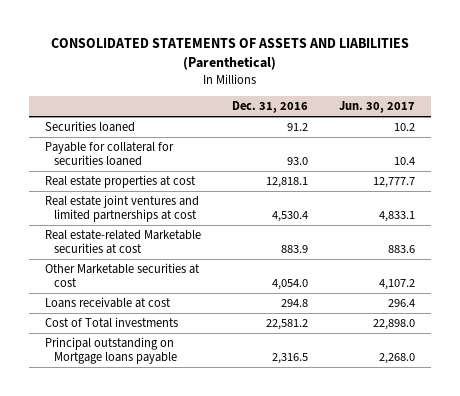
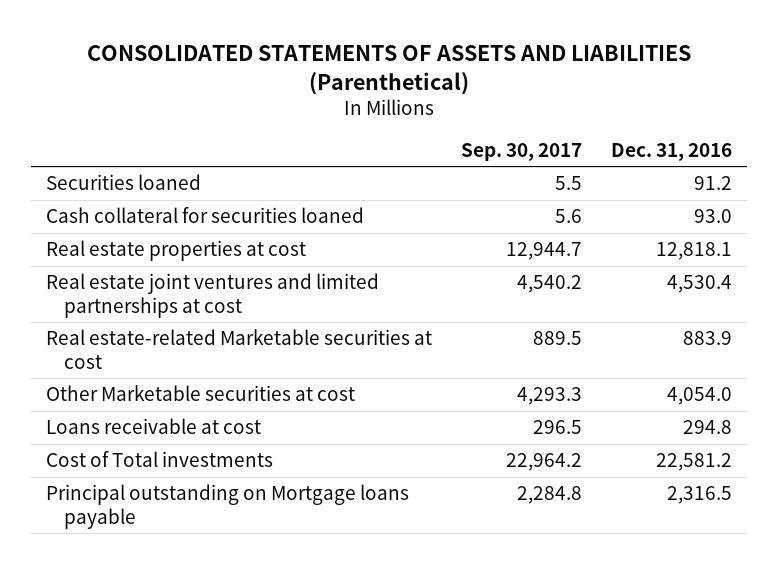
- | Dec. 31, 2016 | Jun. 30, 2017
+ | Sep. 30, 2017 | Dec. 31, 2016
- Payable for collateral for securities loaned | 93.0 | 10.4
+ Cash collateral for securities loaned | 5.6 | 93.0

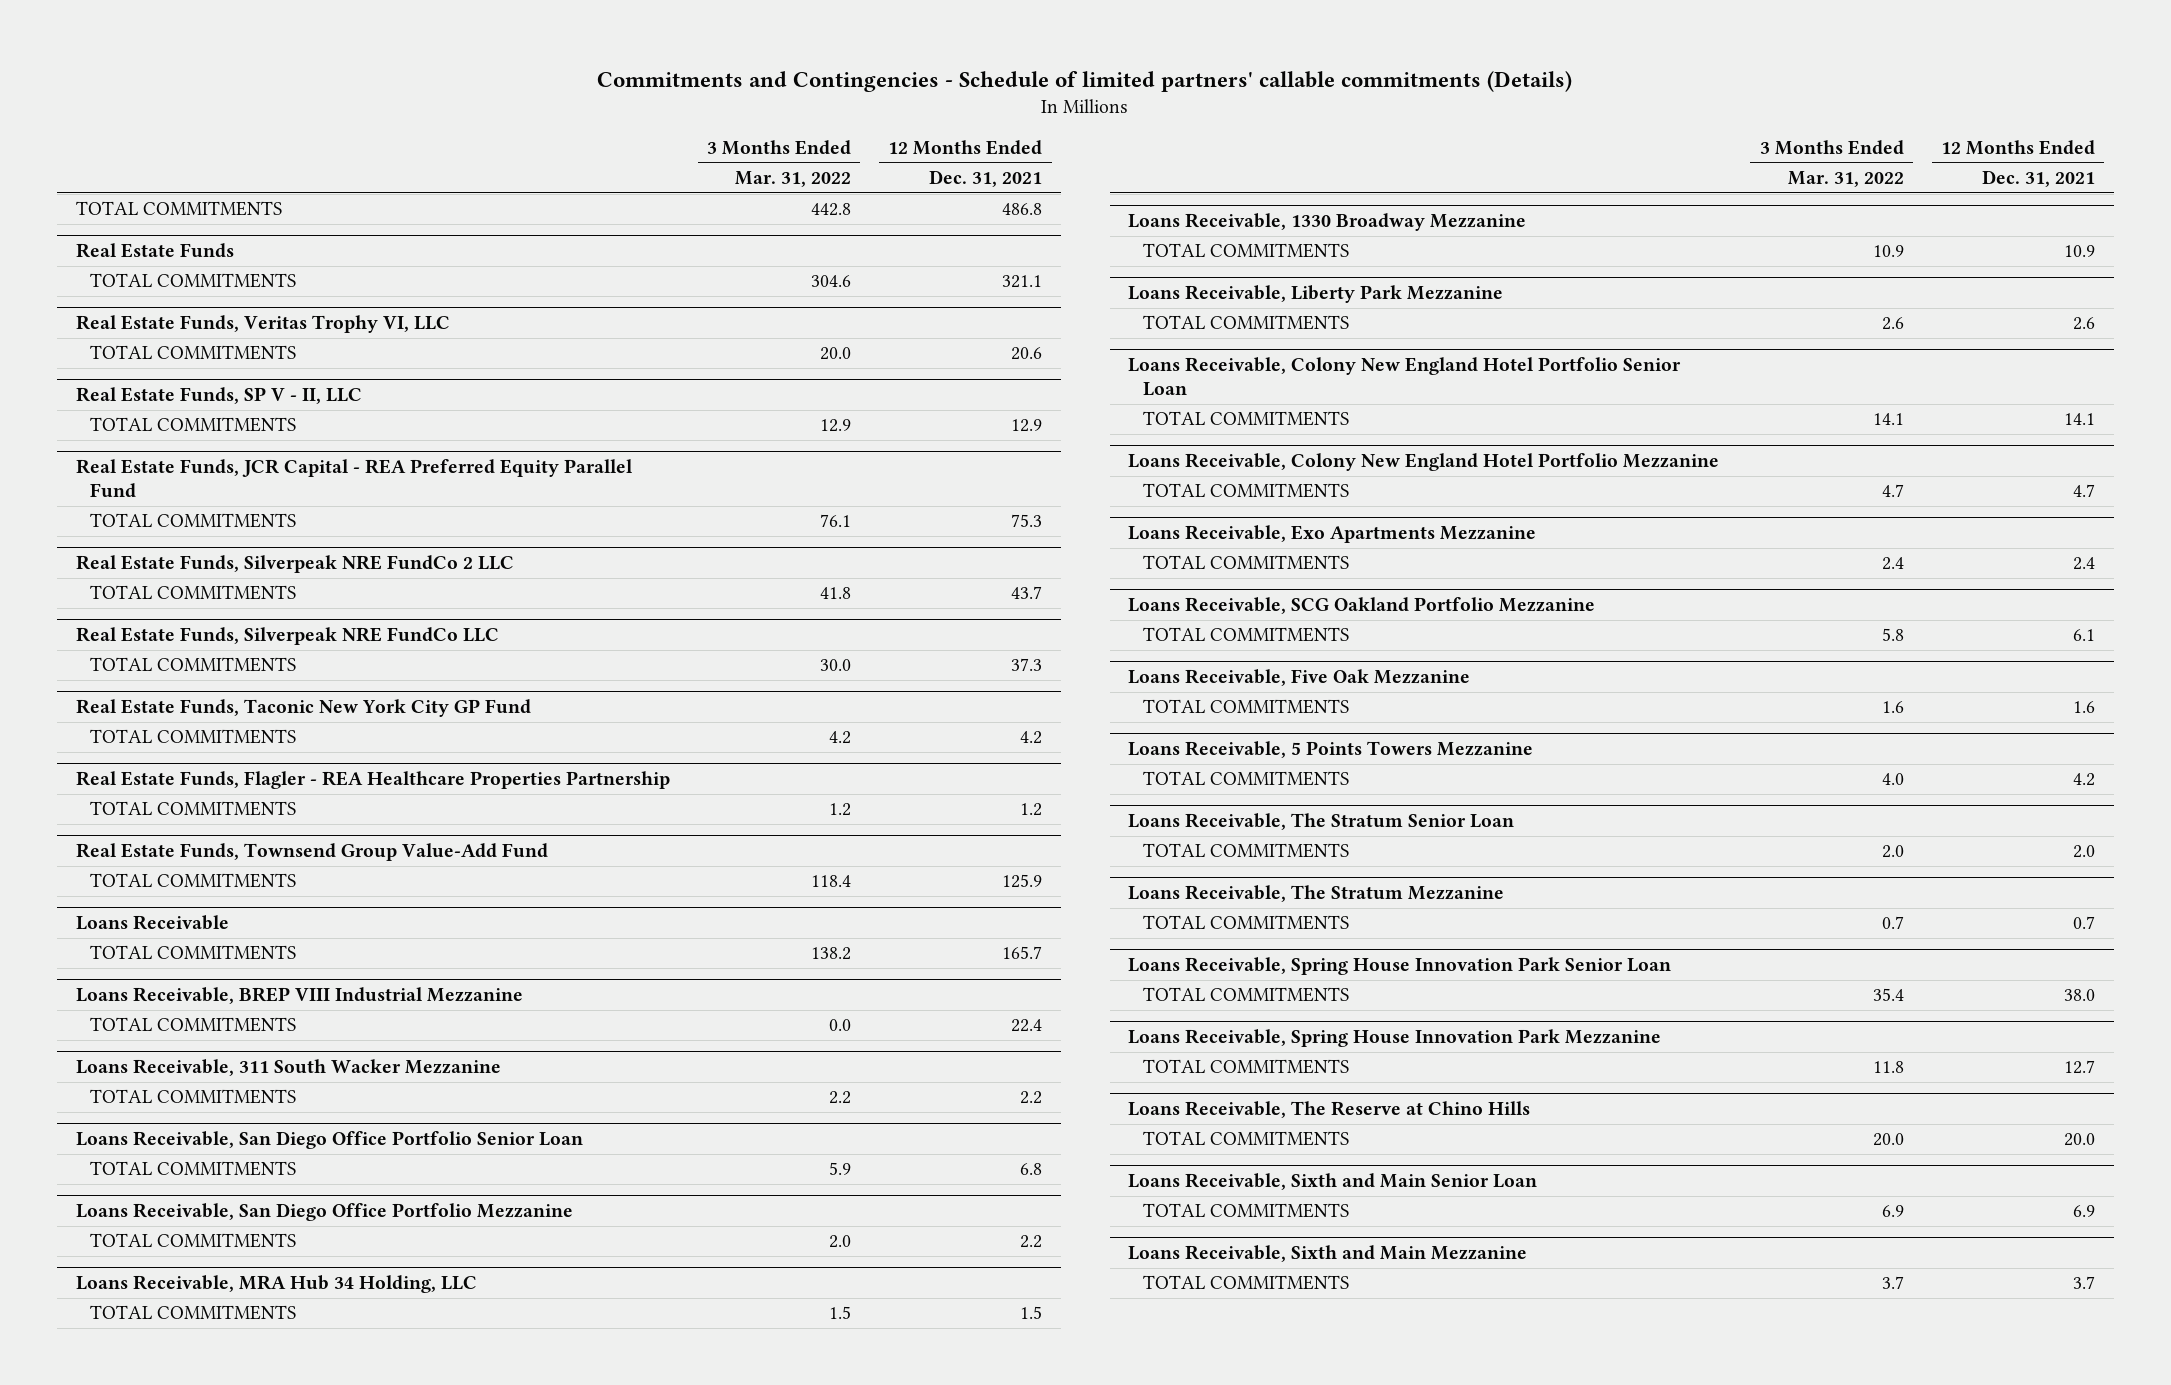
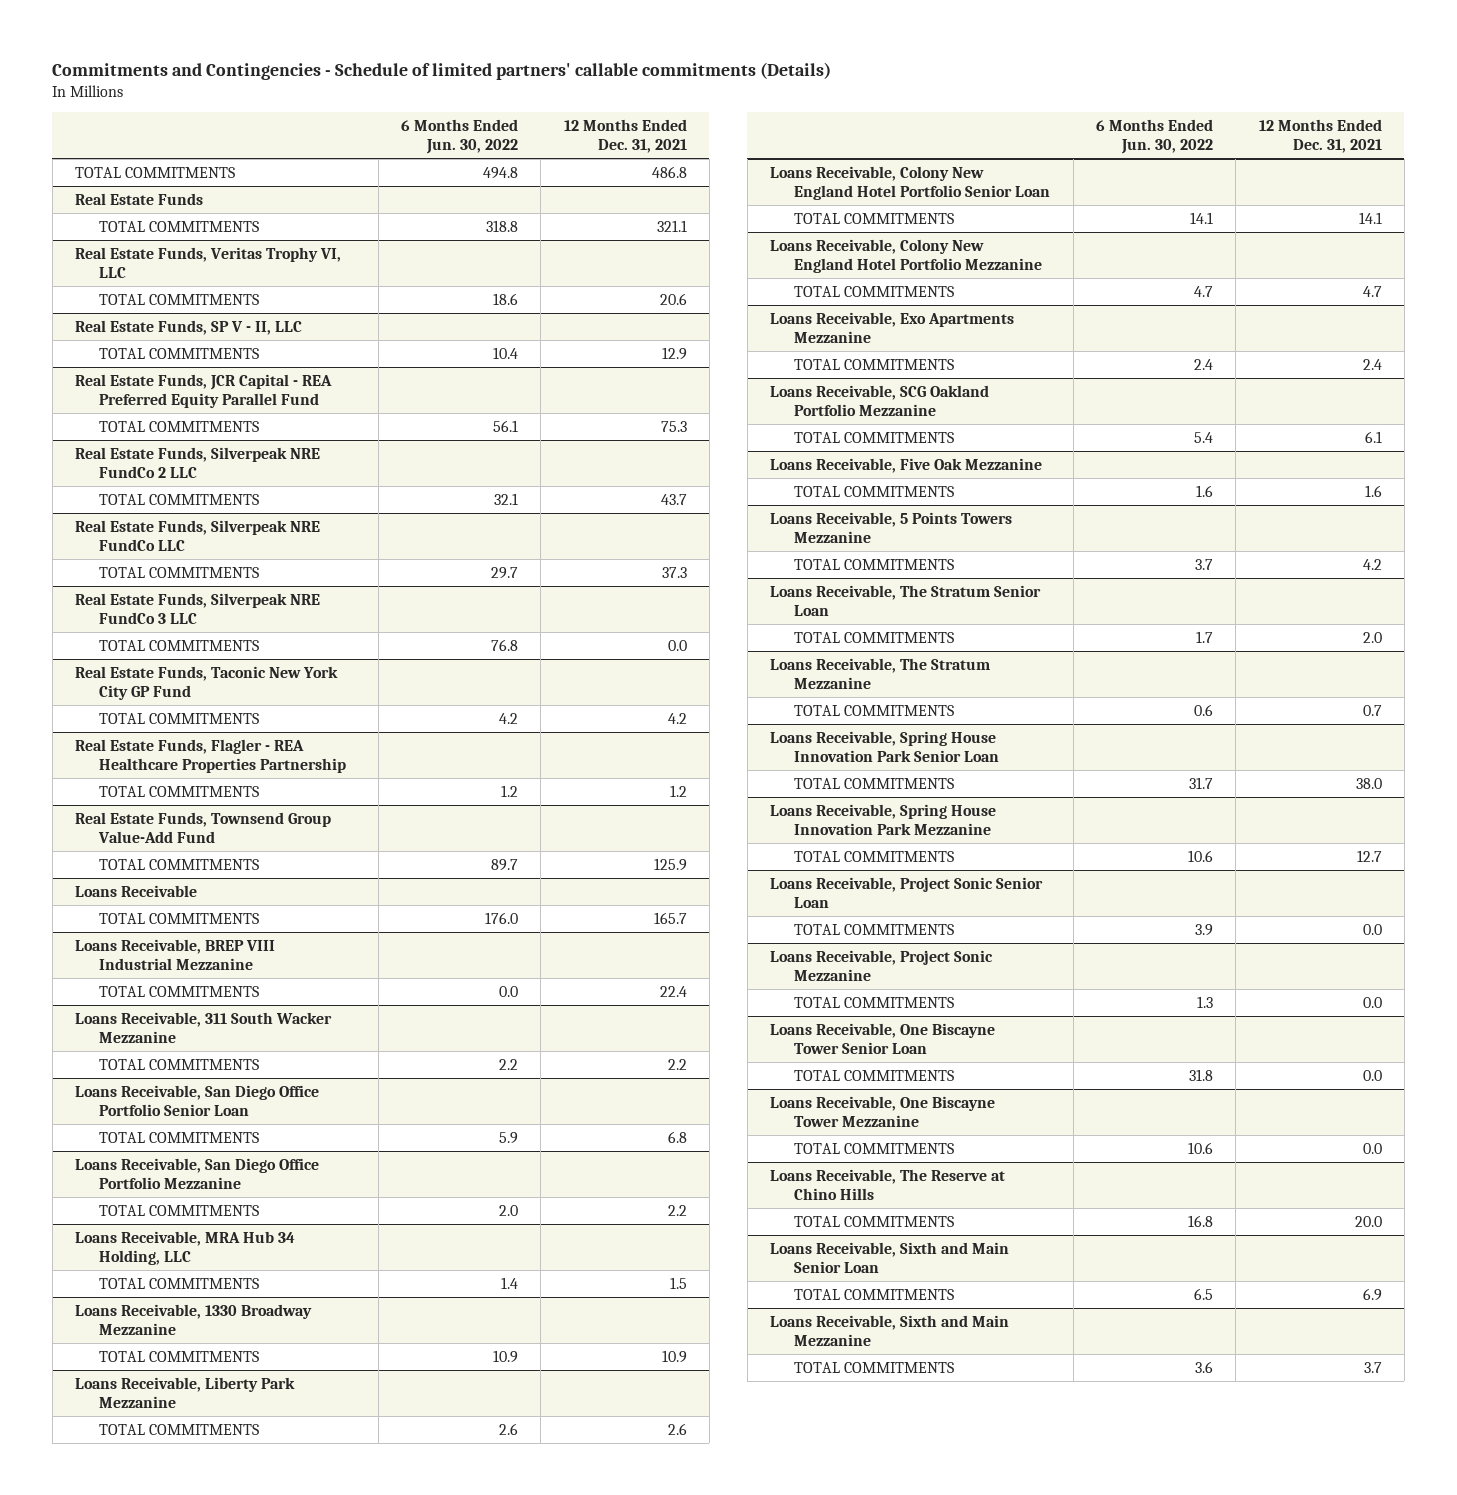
- | 3 Months Ended Mar. 31, 2022 | 12 Months Ended Dec. 31, 2021
+ | 6 Months Ended Jun. 30, 2022 | 12 Months Ended Dec. 31, 2021
+ Real Estate Funds, Silverpeak NRE FundCo 3 LLC
+ TOTAL COMMITMENTS | 76.8 | 0.0
+ Loans Receivable, Project Sonic Senior Loan
+ TOTAL COMMITMENTS | 3.9 | 0.0
+ Loans Receivable, Project Sonic Mezzanine
+ TOTAL COMMITMENTS | 1.3 | 0.0
+ Loans Receivable, One Biscayne Tower Senior Loan
+ TOTAL COMMITMENTS | 31.8 | 0.0
+ Loans Receivable, One Biscayne Tower Mezzanine
+ TOTAL COMMITMENTS | 10.6 | 0.0

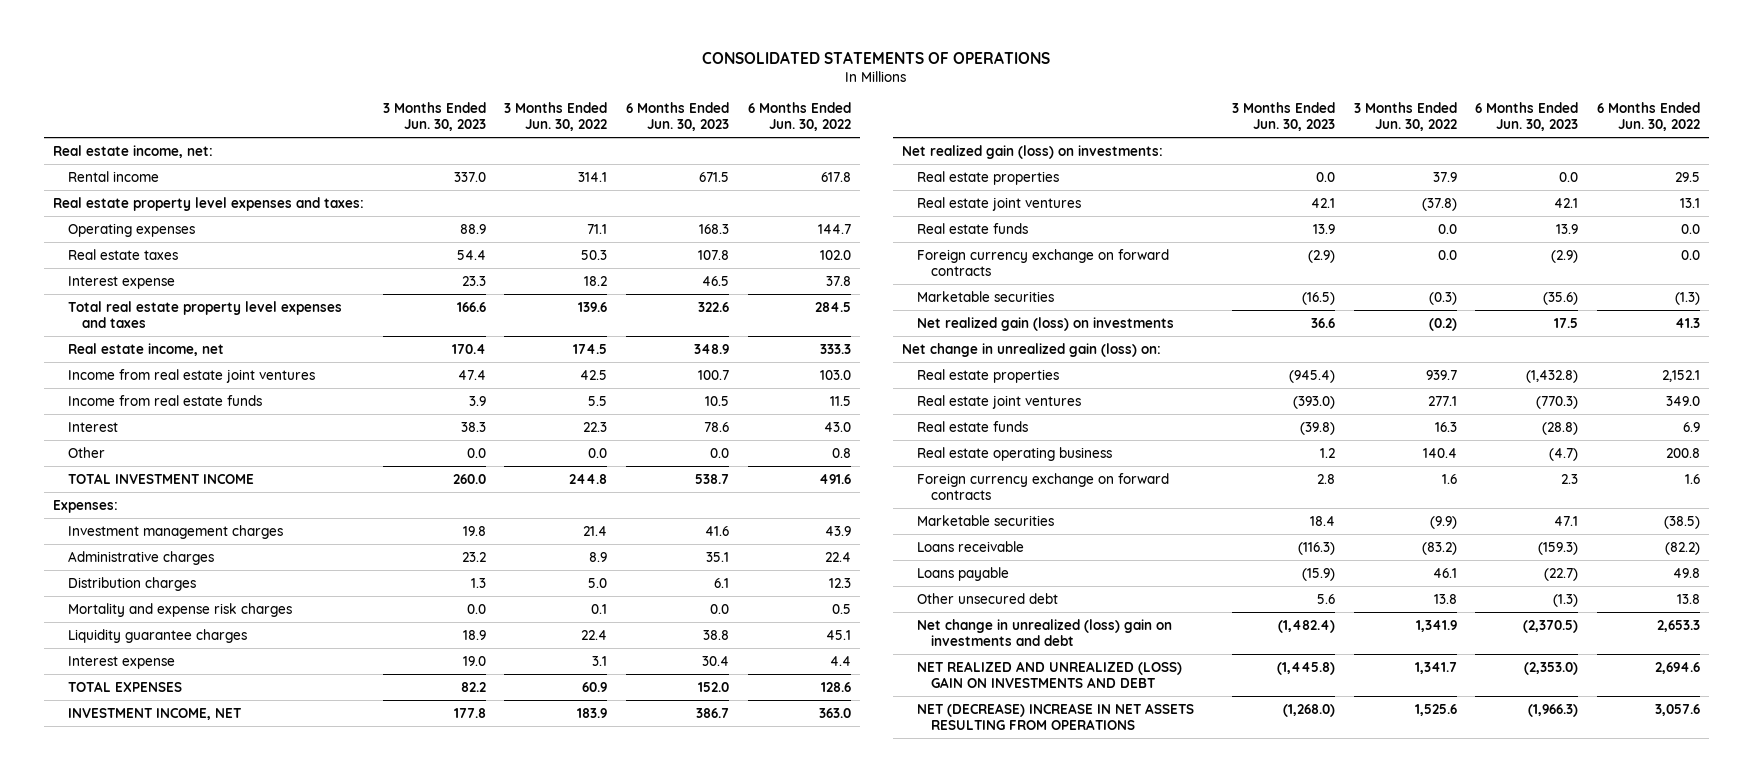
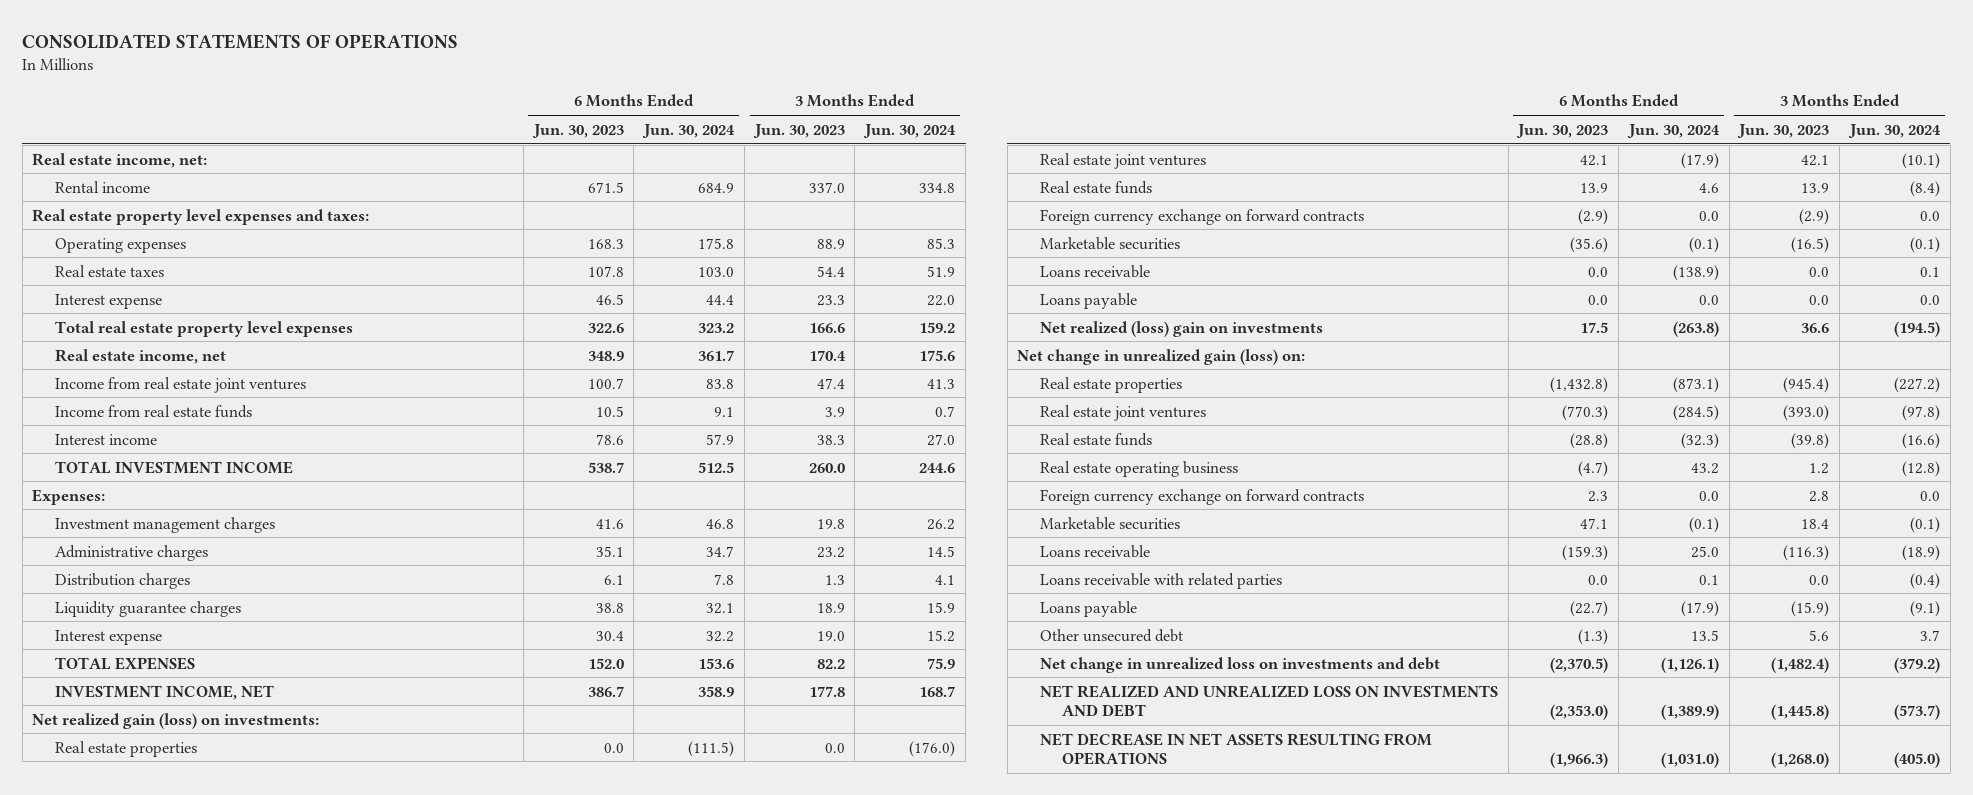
- | 3 Months Ended Jun. 30, 2023 | 3 Months Ended Jun. 30, 2022 | 6 Months Ended Jun. 30, 2023 | 6 Months Ended Jun. 30, 2022
+ | 6 Months Ended Jun. 30, 2023 | 6 Months Ended Jun. 30, 2024 | 3 Months Ended Jun. 30, 2023 | 3 Months Ended Jun. 30, 2024
- Total real estate property level expenses and taxes | 166.6 | 139.6 | 322.6 | 284.5
+ Total real estate property level expenses | 322.6 | 323.2 | 166.6 | 159.2
- Interest | 38.3 | 22.3 | 78.6 | 43.0
- Other | 0.0 | 0.0 | 0.0 | 0.8
+ Interest income | 78.6 | 57.9 | 38.3 | 27.0
- Mortality and expense risk charges | 0.0 | 0.1 | 0.0 | 0.5
- Net realized gain (loss) on investments | 36.6 | (0.2) | 17.5 | 41.3
+ Loans receivable | 0.0 | (138.9) | 0.0 | 0.1
+ Loans payable | 0.0 | 0.0 | 0.0 | 0.0
+ Net realized (loss) gain on investments | 17.5 | (263.8) | 36.6 | (194.5)
+ Loans receivable with related parties | 0.0 | 0.1 | 0.0 | (0.4)
- Net change in unrealized (loss) gain on investments and debt | (1,482.4) | 1,341.9 | (2,370.5) | 2,653.3
- NET REALIZED AND UNREALIZED (LOSS) GAIN ON INVESTMENTS AND DEBT | (1,445.8) | 1,341.7 | (2,353.0) | 2,694.6
- NET (DECREASE) INCREASE IN NET ASSETS RESULTING FROM OPERATIONS | (1,268.0) | 1,525.6 | (1,966.3) | 3,057.6
+ Net change in unrealized loss on investments and debt | (2,370.5) | (1,126.1) | (1,482.4) | (379.2)
+ NET REALIZED AND UNREALIZED LOSS ON INVESTMENTS AND DEBT | (2,353.0) | (1,389.9) | (1,445.8) | (573.7)
+ NET DECREASE IN NET ASSETS RESULTING FROM OPERATIONS | (1,966.3) | (1,031.0) | (1,268.0) | (405.0)

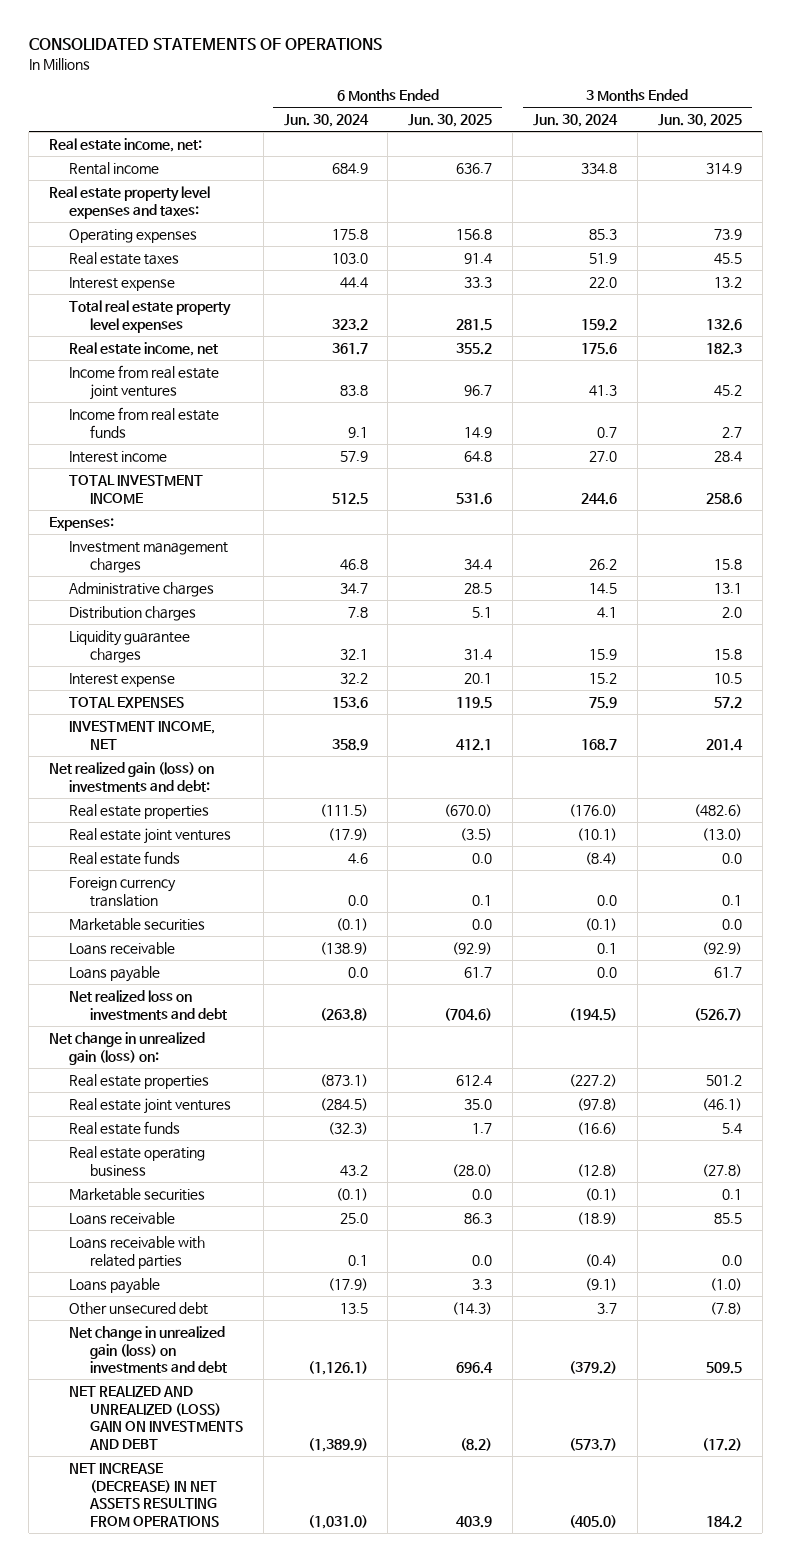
- | 6 Months Ended Jun. 30, 2023 | 6 Months Ended Jun. 30, 2024 | 3 Months Ended Jun. 30, 2023 | 3 Months Ended Jun. 30, 2024
+ | 6 Months Ended Jun. 30, 2024 | 6 Months Ended Jun. 30, 2025 | 3 Months Ended Jun. 30, 2024 | 3 Months Ended Jun. 30, 2025
- Net realized gain (loss) on investments:
+ Net realized gain (loss) on investments and debt:
- Foreign currency exchange on forward contracts | (2.9) | 0.0 | (2.9) | 0.0
+ Foreign currency translation | 0.0 | 0.1 | 0.0 | 0.1
- Net realized (loss) gain on investments | 17.5 | (263.8) | 36.6 | (194.5)
+ Net realized loss on investments and debt | (263.8) | (704.6) | (194.5) | (526.7)
- Foreign currency exchange on forward contracts | 2.3 | 0.0 | 2.8 | 0.0
- Net change in unrealized loss on investments and debt | (2,370.5) | (1,126.1) | (1,482.4) | (379.2)
- NET REALIZED AND UNREALIZED LOSS ON INVESTMENTS AND DEBT | (2,353.0) | (1,389.9) | (1,445.8) | (573.7)
- NET DECREASE IN NET ASSETS RESULTING FROM OPERATIONS | (1,966.3) | (1,031.0) | (1,268.0) | (405.0)
+ Net change in unrealized gain (loss) on investments and debt | (1,126.1) | 696.4 | (379.2) | 509.5
+ NET REALIZED AND UNREALIZED (LOSS) GAIN ON INVESTMENTS AND DEBT | (1,389.9) | (8.2) | (573.7) | (17.2)
+ NET INCREASE (DECREASE) IN NET ASSETS RESULTING FROM OPERATIONS | (1,031.0) | 403.9 | (405.0) | 184.2

